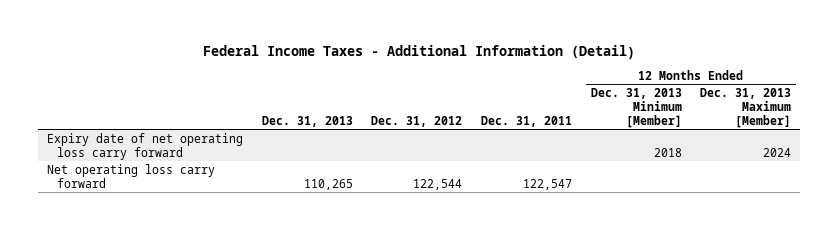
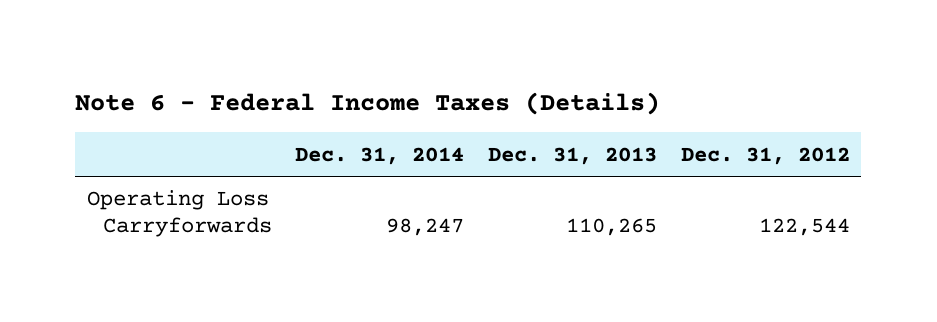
- Federal Income Taxes - Additional Information (Detail)
+ Note 6 - Federal Income Taxes (Details)
- | Dec. 31, 2013 | Dec. 31, 2012 | Dec. 31, 2011 | 12 Months Ended Dec. 31, 2013 Minimum [Member] | 12 Months Ended Dec. 31, 2013 Maximum [Member]
+ | Dec. 31, 2014 | Dec. 31, 2013 | Dec. 31, 2012
- Expiry date of net operating loss carry forward | | | | 2018 | 2024
- Net operating loss carry forward | 110,265 | 122,544 | 122,547 | |
+ Operating Loss Carryforwards | 98,247 | 110,265 | 122,544

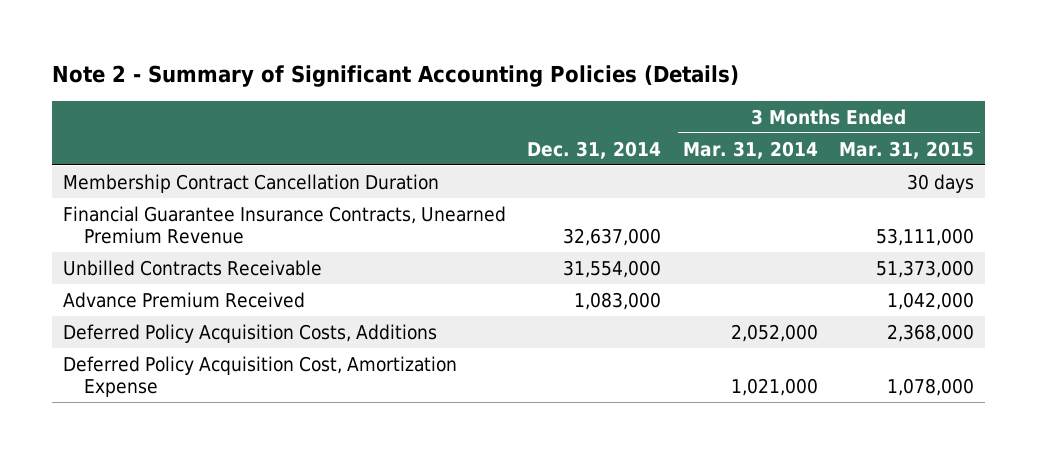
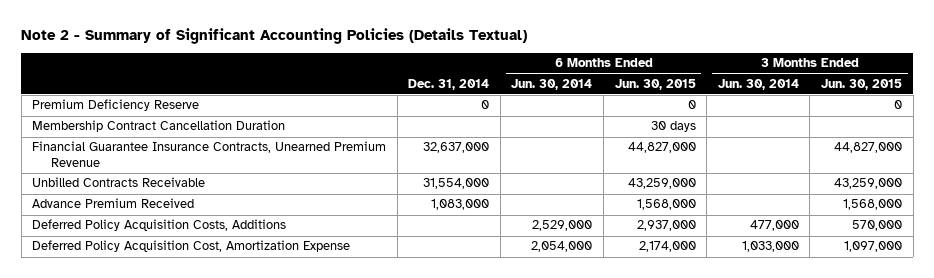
- Note 2 - Summary of Significant Accounting Policies (Details)
+ Note 2 - Summary of Significant Accounting Policies (Details Textual)
- | Dec. 31, 2014 | 3 Months Ended Mar. 31, 2014 | 3 Months Ended Mar. 31, 2015
+ | Dec. 31, 2014 | 6 Months Ended Jun. 30, 2014 | 6 Months Ended Jun. 30, 2015 | 3 Months Ended Jun. 30, 2014 | 3 Months Ended Jun. 30, 2015
+ Premium Deficiency Reserve | 0 | | 0 | | 0

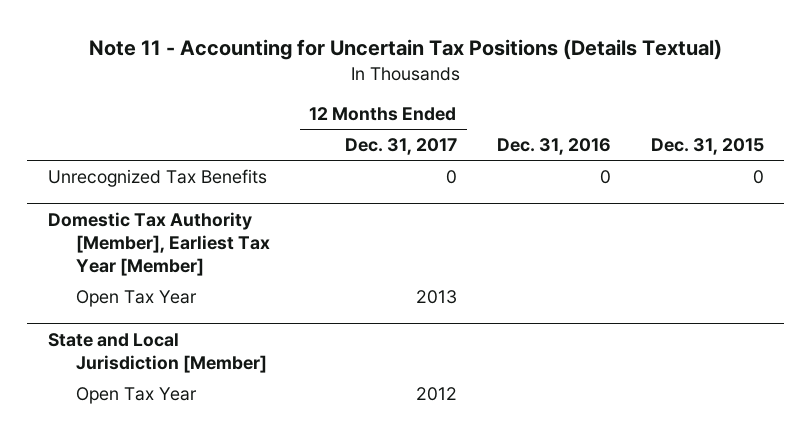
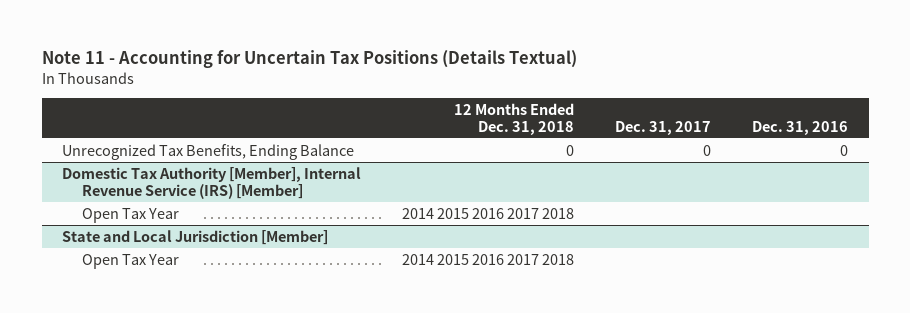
- | 12 Months Ended Dec. 31, 2017 | Dec. 31, 2016 | Dec. 31, 2015
+ | 12 Months Ended Dec. 31, 2018 | Dec. 31, 2017 | Dec. 31, 2016
- Unrecognized Tax Benefits | 0 | 0 | 0
- Domestic Tax Authority [Member], Earliest Tax Year [Member]
- Open Tax Year | 2013 | |
+ Unrecognized Tax Benefits, Ending Balance | 0 | 0 | 0
+ Domestic Tax Authority [Member], Internal Revenue Service (IRS) [Member]
+ Open Tax Year | 2014 2015 2016 2017 2018 | |

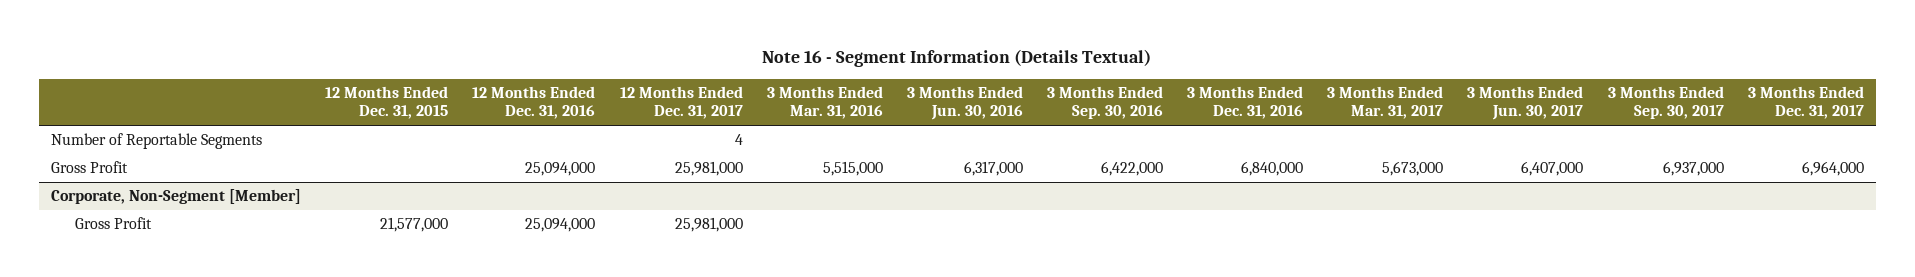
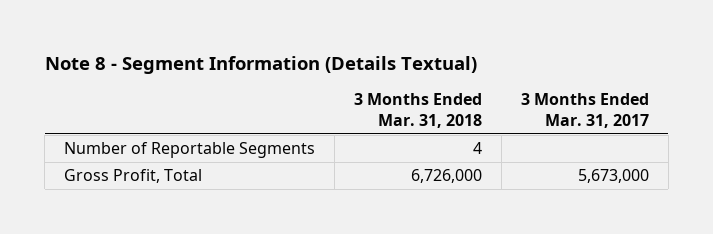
- Note 16 - Segment Information (Details Textual)
+ Note 8 - Segment Information (Details Textual)
- | 12 Months Ended Dec. 31, 2015 | 12 Months Ended Dec. 31, 2016 | 12 Months Ended Dec. 31, 2017 | 3 Months Ended Mar. 31, 2016 | 3 Months Ended Jun. 30, 2016 | 3 Months Ended Sep. 30, 2016 | 3 Months Ended Dec. 31, 2016 | 3 Months Ended Mar. 31, 2017 | 3 Months Ended Jun. 30, 2017 | 3 Months Ended Sep. 30, 2017 | 3 Months Ended Dec. 31, 2017
+ | 3 Months Ended Mar. 31, 2018 | 3 Months Ended Mar. 31, 2017
- Gross Profit | | 25,094,000 | 25,981,000 | 5,515,000 | 6,317,000 | 6,422,000 | 6,840,000 | 5,673,000 | 6,407,000 | 6,937,000 | 6,964,000
- Corporate, Non-Segment [Member]
- Gross Profit | 21,577,000 | 25,094,000 | 25,981,000 | | | | | | | |
+ Gross Profit, Total | 6,726,000 | 5,673,000

